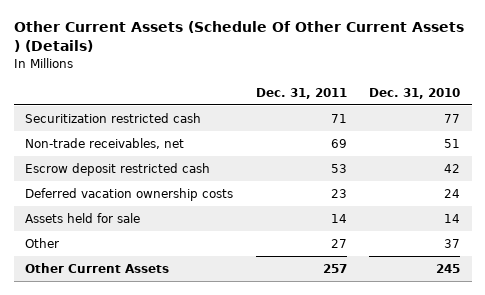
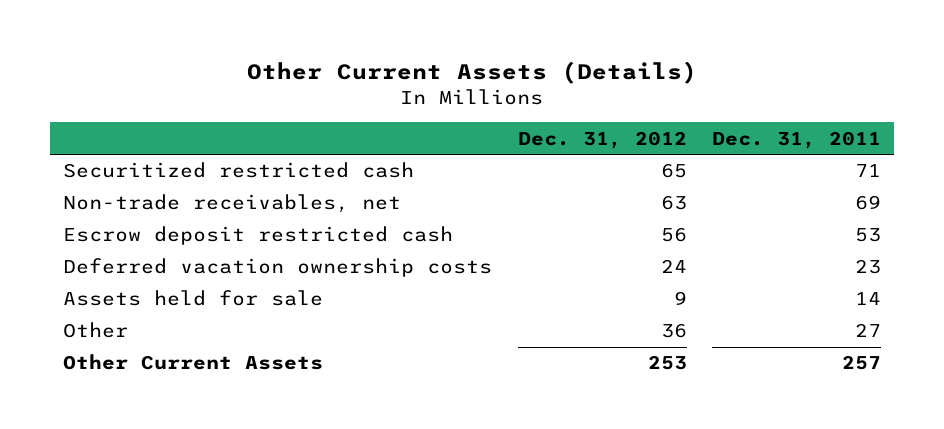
- Other Current Assets (Schedule Of Other Current Assets ) (Details)
+ Other Current Assets (Details)
- | Dec. 31, 2011 | Dec. 31, 2010
+ | Dec. 31, 2012 | Dec. 31, 2011
- Securitization restricted cash | 71 | 77
+ Securitized restricted cash | 65 | 71

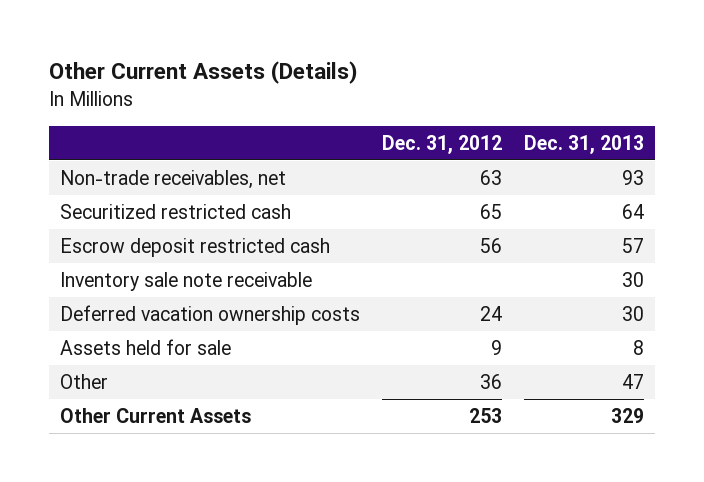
- | Dec. 31, 2012 | Dec. 31, 2011
+ | Dec. 31, 2012 | Dec. 31, 2013
moved down: Securitized restricted cash | 65 | 64
+ Inventory sale note receivable | | 30

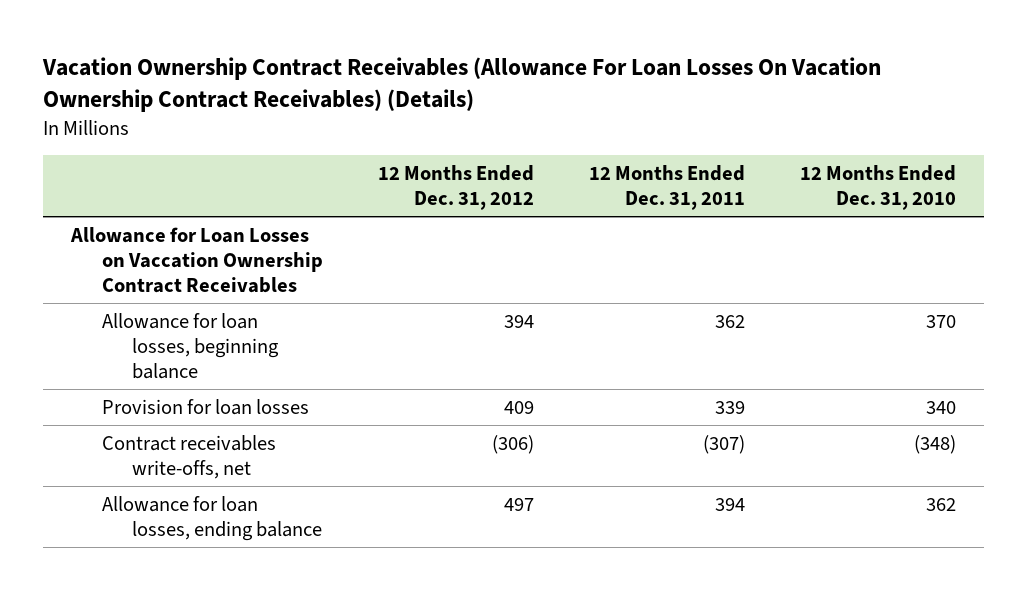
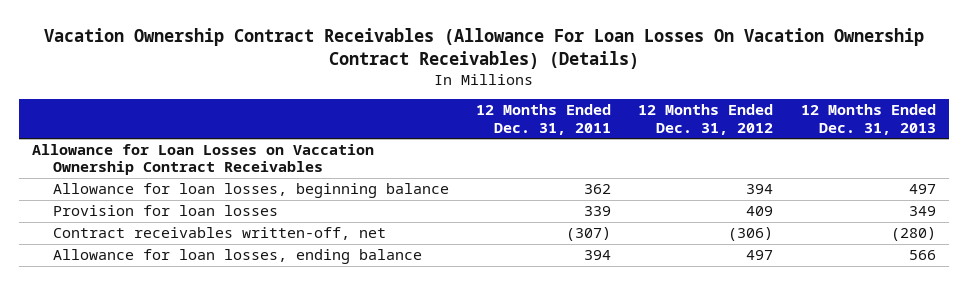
- | 12 Months Ended Dec. 31, 2012 | 12 Months Ended Dec. 31, 2011 | 12 Months Ended Dec. 31, 2010
+ | 12 Months Ended Dec. 31, 2011 | 12 Months Ended Dec. 31, 2012 | 12 Months Ended Dec. 31, 2013
- Contract receivables write-offs, net | (306) | (307) | (348)
+ Contract receivables written-off, net | (307) | (306) | (280)

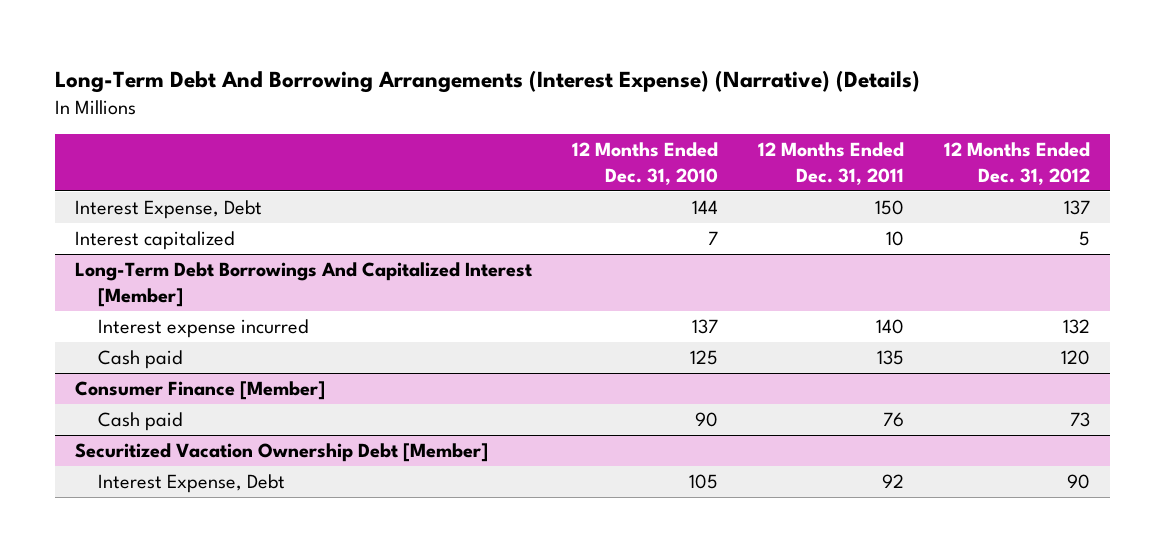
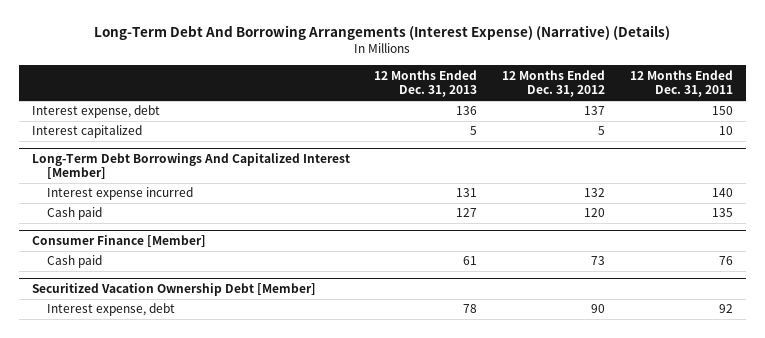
- | 12 Months Ended Dec. 31, 2010 | 12 Months Ended Dec. 31, 2011 | 12 Months Ended Dec. 31, 2012
+ | 12 Months Ended Dec. 31, 2013 | 12 Months Ended Dec. 31, 2012 | 12 Months Ended Dec. 31, 2011
- Interest Expense, Debt | 144 | 150 | 137
+ Interest expense, debt | 136 | 137 | 150
@ Securitized Vacation Ownership Debt [Member]
- Interest Expense, Debt | 105 | 92 | 90
+ Interest expense, debt | 78 | 90 | 92

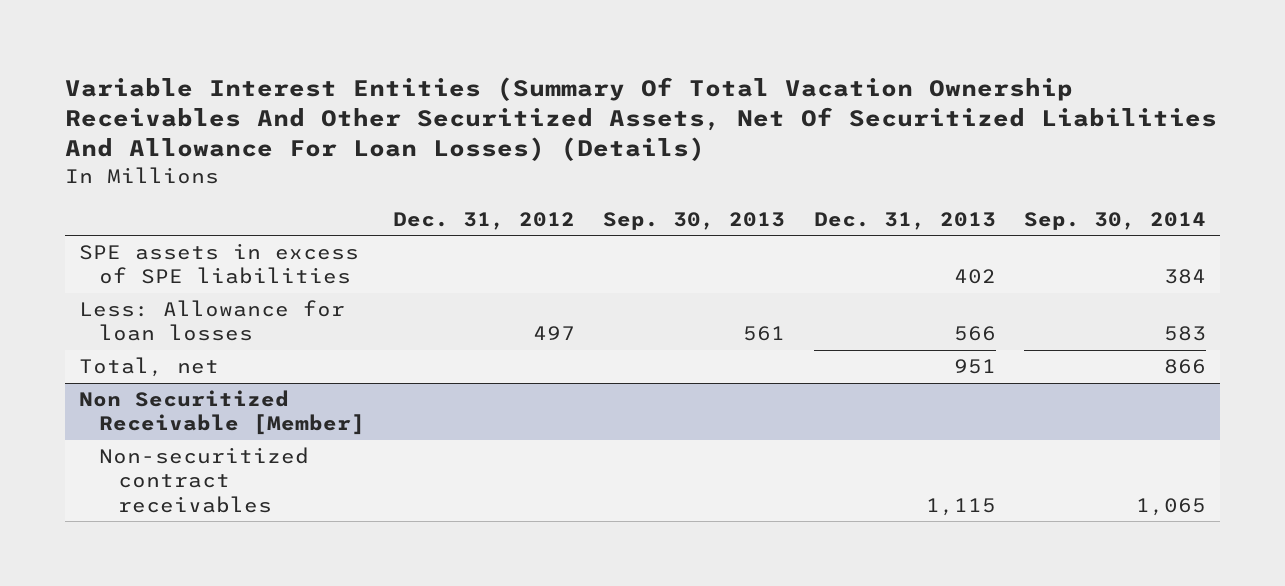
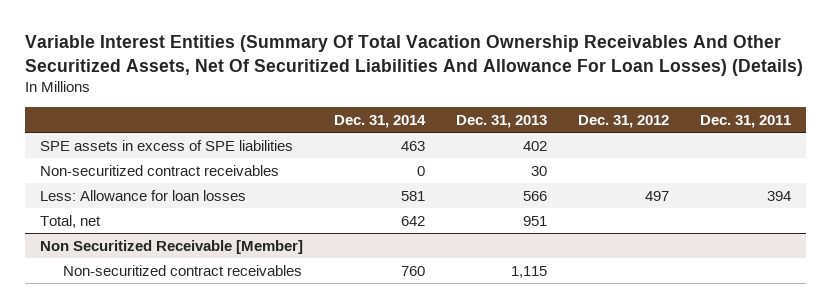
- | Dec. 31, 2012 | Sep. 30, 2013 | Dec. 31, 2013 | Sep. 30, 2014
+ | Dec. 31, 2014 | Dec. 31, 2013 | Dec. 31, 2012 | Dec. 31, 2011
+ Non-securitized contract receivables | 0 | 30 | |

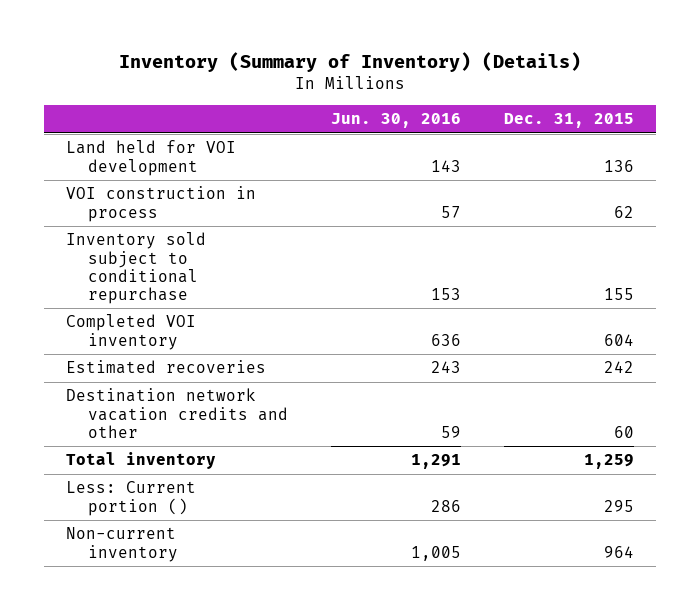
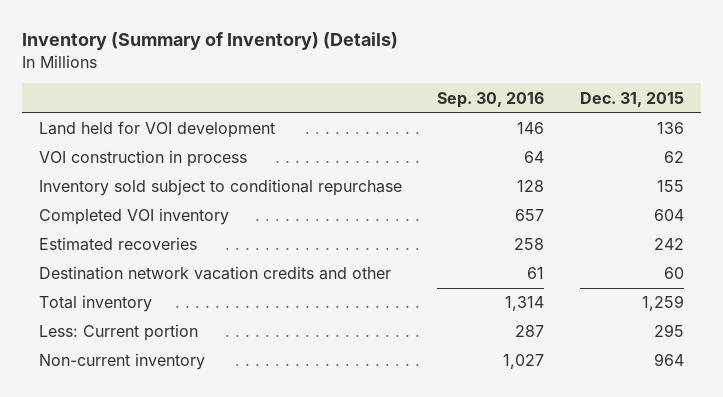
- | Jun. 30, 2016 | Dec. 31, 2015
+ | Sep. 30, 2016 | Dec. 31, 2015
- Less: Current portion () | 286 | 295
+ Less: Current portion | 287 | 295

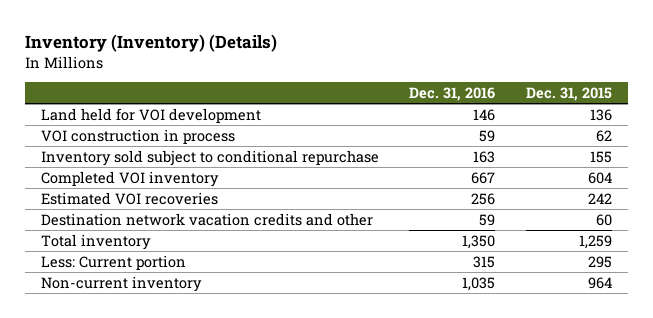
- Inventory (Summary of Inventory) (Details)
+ Inventory (Inventory) (Details)
- | Sep. 30, 2016 | Dec. 31, 2015
+ | Dec. 31, 2016 | Dec. 31, 2015
- Estimated recoveries | 258 | 242
+ Estimated VOI recoveries | 256 | 242

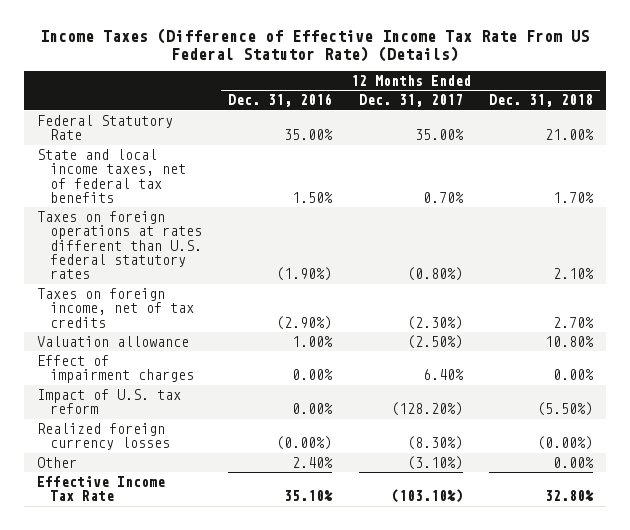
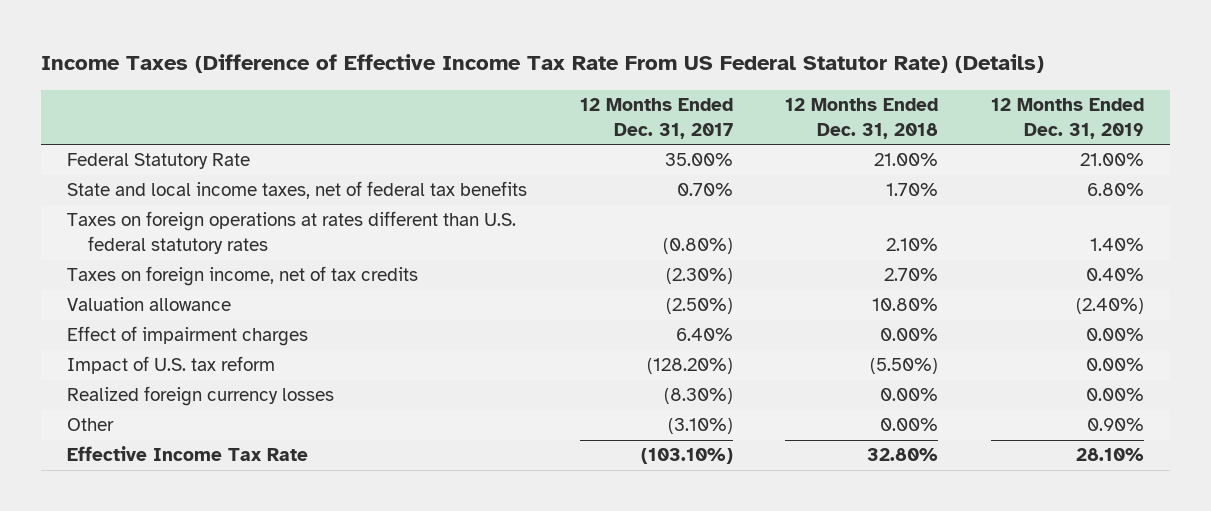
- | 12 Months Ended Dec. 31, 2016 | 12 Months Ended Dec. 31, 2017 | 12 Months Ended Dec. 31, 2018
+ | 12 Months Ended Dec. 31, 2017 | 12 Months Ended Dec. 31, 2018 | 12 Months Ended Dec. 31, 2019
- Realized foreign currency losses | (0.00%) | (8.30%) | (0.00%)
+ Realized foreign currency losses | (8.30%) | 0.00% | 0.00%

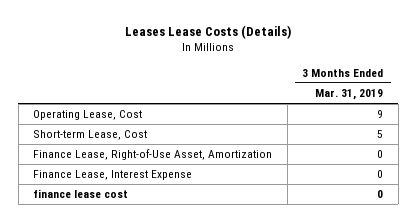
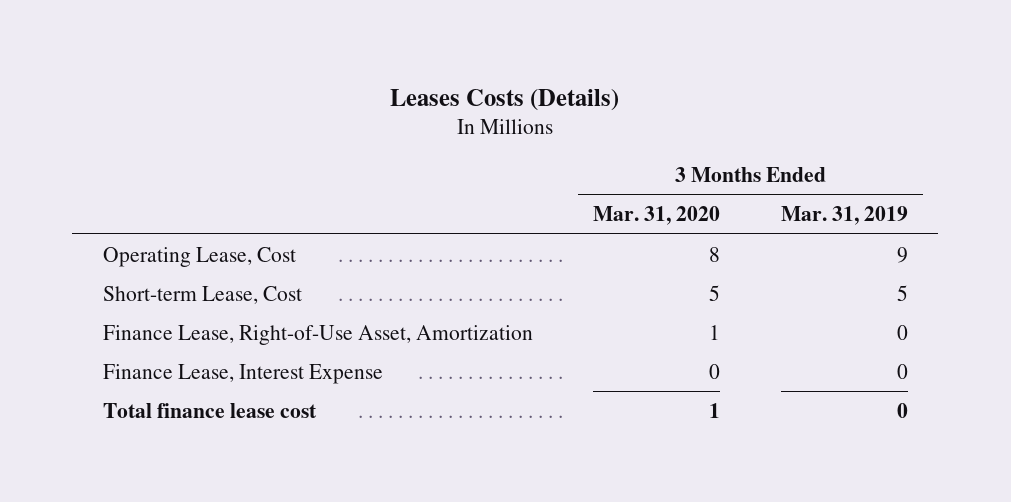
- Leases Lease Costs (Details)
+ Leases Costs (Details)
- | 3 Months Ended Mar. 31, 2019
+ | 3 Months Ended Mar. 31, 2020 | 3 Months Ended Mar. 31, 2019
- finance lease cost | 0
+ Total finance lease cost | 1 | 0

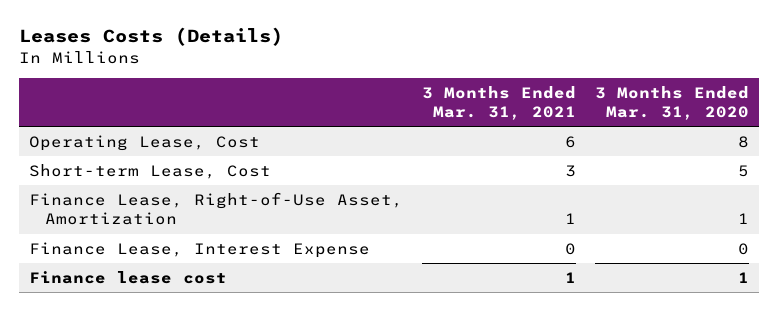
- | 3 Months Ended Mar. 31, 2020 | 3 Months Ended Mar. 31, 2019
+ | 3 Months Ended Mar. 31, 2021 | 3 Months Ended Mar. 31, 2020
- Total finance lease cost | 1 | 0
+ Finance lease cost | 1 | 1

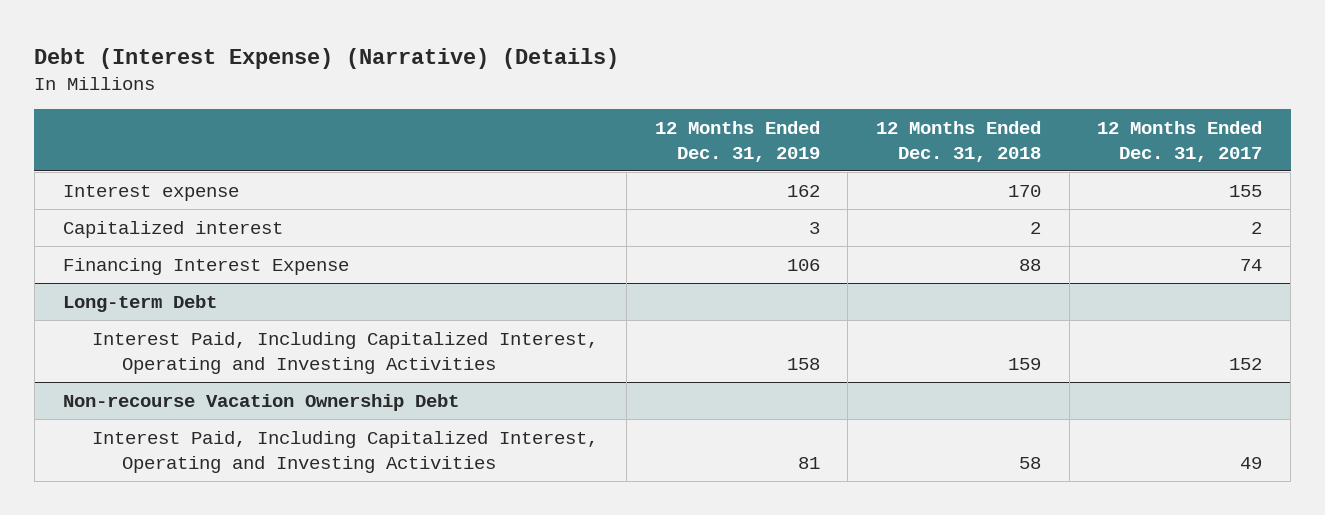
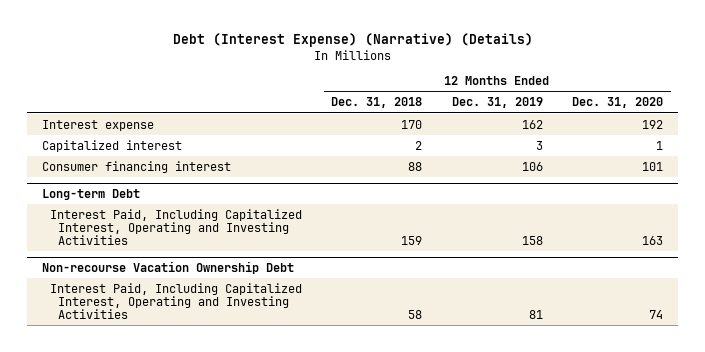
- | 12 Months Ended Dec. 31, 2019 | 12 Months Ended Dec. 31, 2018 | 12 Months Ended Dec. 31, 2017
+ | 12 Months Ended Dec. 31, 2018 | 12 Months Ended Dec. 31, 2019 | 12 Months Ended Dec. 31, 2020
- Financing Interest Expense | 106 | 88 | 74
+ Consumer financing interest | 88 | 106 | 101

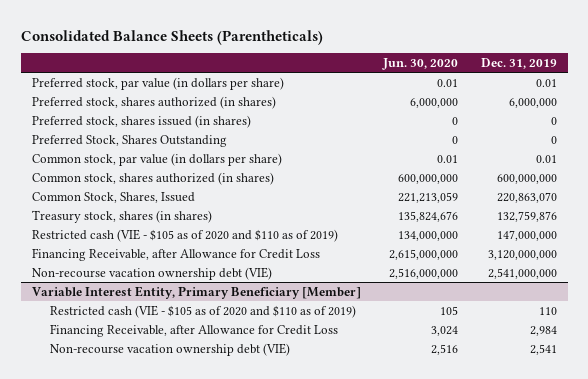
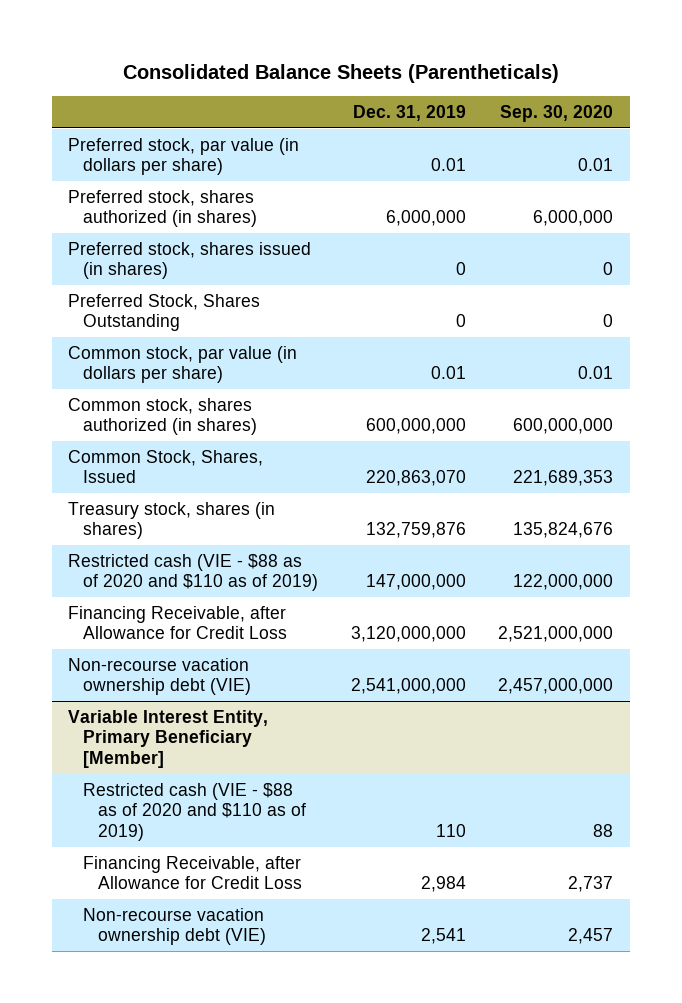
- | Jun. 30, 2020 | Dec. 31, 2019
+ | Dec. 31, 2019 | Sep. 30, 2020
- Restricted cash (VIE - $105 as of 2020 and $110 as of 2019) | 134,000,000 | 147,000,000
+ Restricted cash (VIE - $88 as of 2020 and $110 as of 2019) | 147,000,000 | 122,000,000
@ Variable Interest Entity, Primary Beneficiary [Member]
- Restricted cash (VIE - $105 as of 2020 and $110 as of 2019) | 105 | 110
+ Restricted cash (VIE - $88 as of 2020 and $110 as of 2019) | 110 | 88

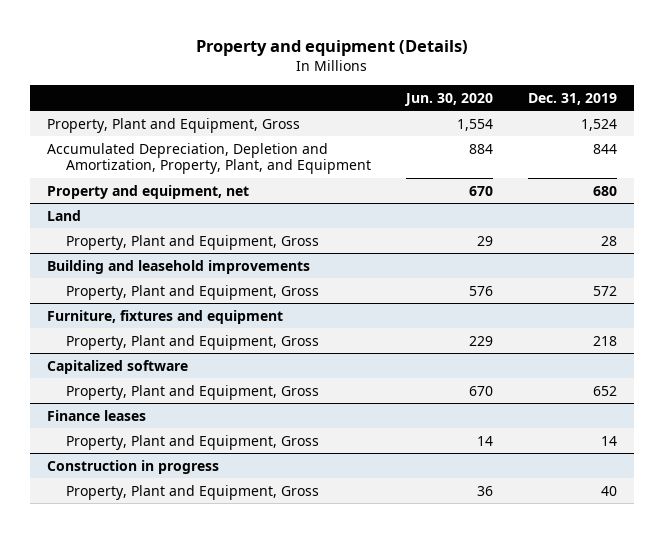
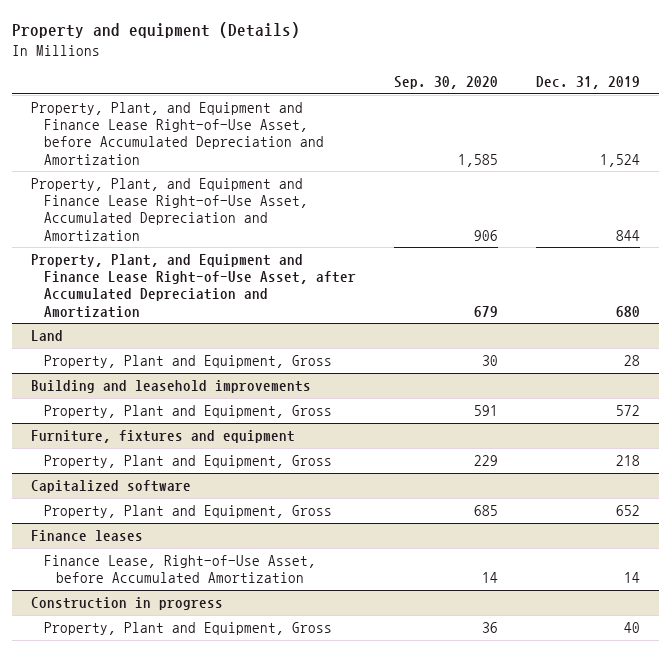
- | Jun. 30, 2020 | Dec. 31, 2019
+ | Sep. 30, 2020 | Dec. 31, 2019
- Property, Plant and Equipment, Gross | 1,554 | 1,524
- Accumulated Depreciation, Depletion and Amortization, Property, Plant, and Equipment | 884 | 844
- Property and equipment, net | 670 | 680
+ Property, Plant, and Equipment and Finance Lease Right-of-Use Asset, before Accumulated Depreciation and Amortization | 1,585 | 1,524
+ Property, Plant, and Equipment and Finance Lease Right-of-Use Asset, Accumulated Depreciation and Amortization | 906 | 844
+ Property, Plant, and Equipment and Finance Lease Right-of-Use Asset, after Accumulated Depreciation and Amortization | 679 | 680
@ Finance leases
- Property, Plant and Equipment, Gross | 14 | 14
+ Finance Lease, Right-of-Use Asset, before Accumulated Amortization | 14 | 14

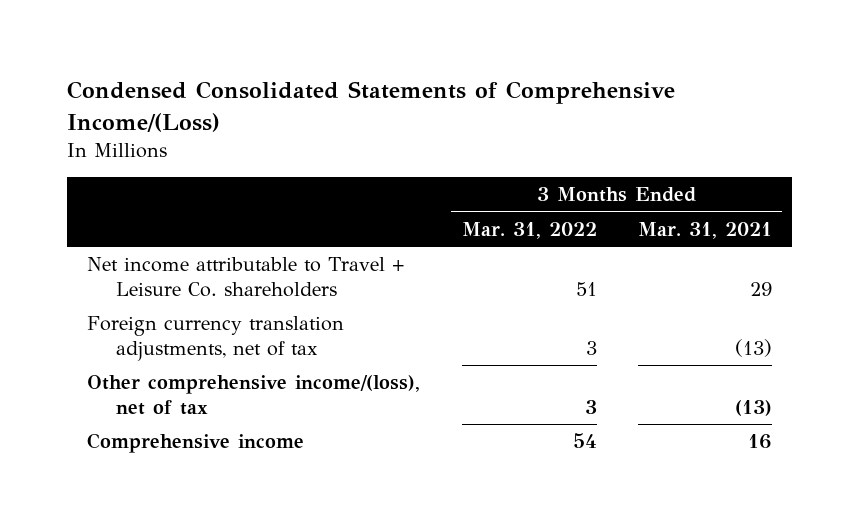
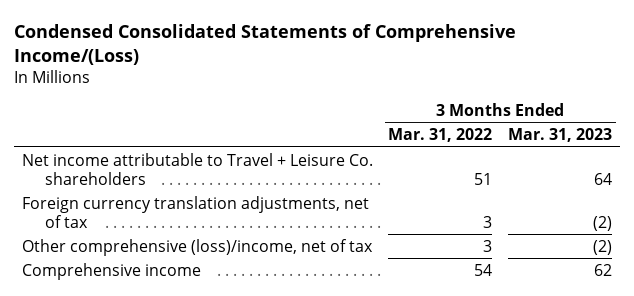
- | 3 Months Ended Mar. 31, 2022 | 3 Months Ended Mar. 31, 2021
+ | 3 Months Ended Mar. 31, 2022 | 3 Months Ended Mar. 31, 2023
- Other comprehensive income/(loss), net of tax | 3 | (13)
+ Other comprehensive (loss)/income, net of tax | 3 | (2)

